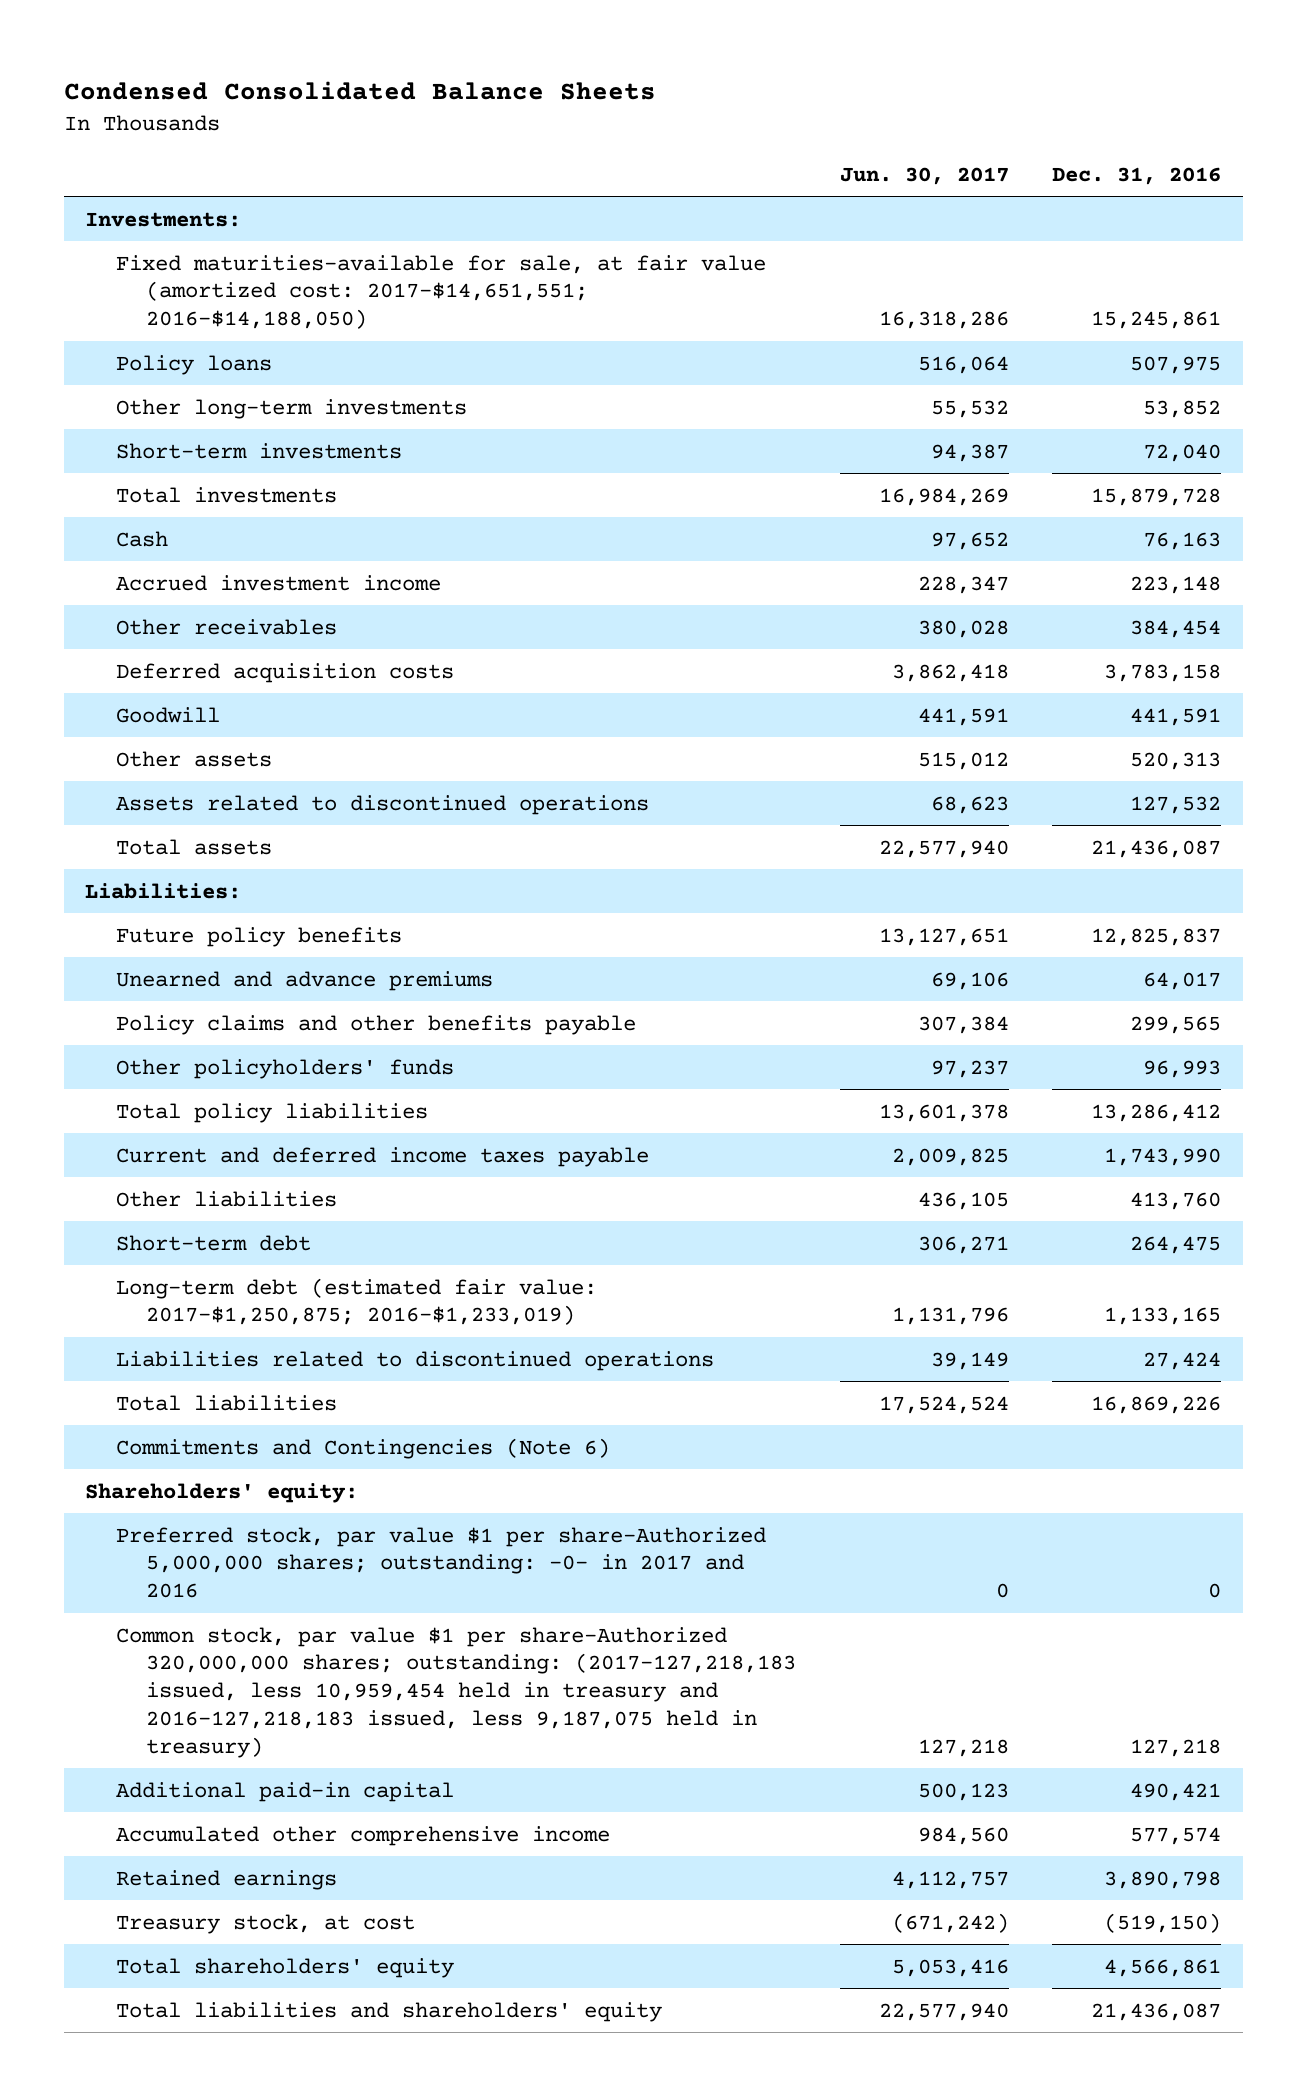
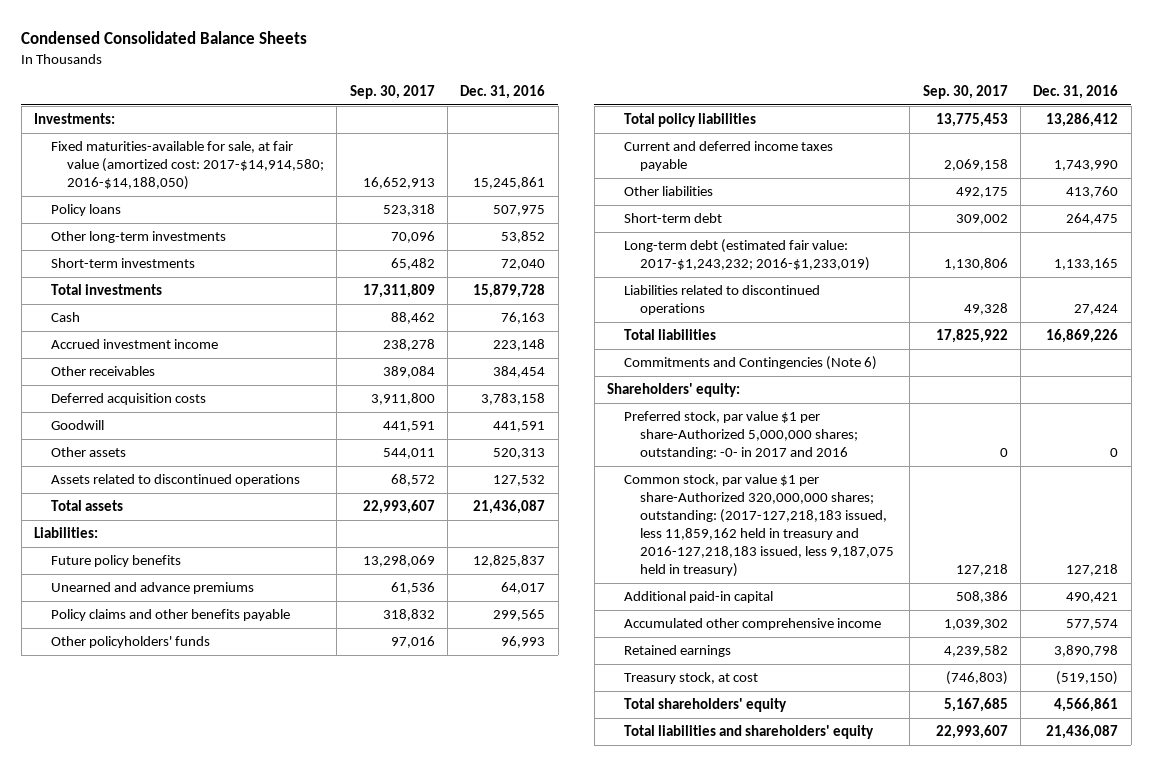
- | Jun. 30, 2017 | Dec. 31, 2016
+ | Sep. 30, 2017 | Dec. 31, 2016
- Fixed maturities-available for sale, at fair value (amortized cost: 2017-$14,651,551; 2016-$14,188,050) | 16,318,286 | 15,245,861
+ Fixed maturities-available for sale, at fair value (amortized cost: 2017-$14,914,580; 2016-$14,188,050) | 16,652,913 | 15,245,861
- Long-term debt (estimated fair value: 2017-$1,250,875; 2016-$1,233,019) | 1,131,796 | 1,133,165
+ Long-term debt (estimated fair value: 2017-$1,243,232; 2016-$1,233,019) | 1,130,806 | 1,133,165
- Common stock, par value $1 per share-Authorized 320,000,000 shares; outstanding: (2017-127,218,183 issued, less 10,959,454 held in treasury and 2016-127,218,183 issued, less 9,187,075 held in treasury) | 127,218 | 127,218
+ Common stock, par value $1 per share-Authorized 320,000,000 shares; outstanding: (2017-127,218,183 issued, less 11,859,162 held in treasury and 2016-127,218,183 issued, less 9,187,075 held in treasury) | 127,218 | 127,218

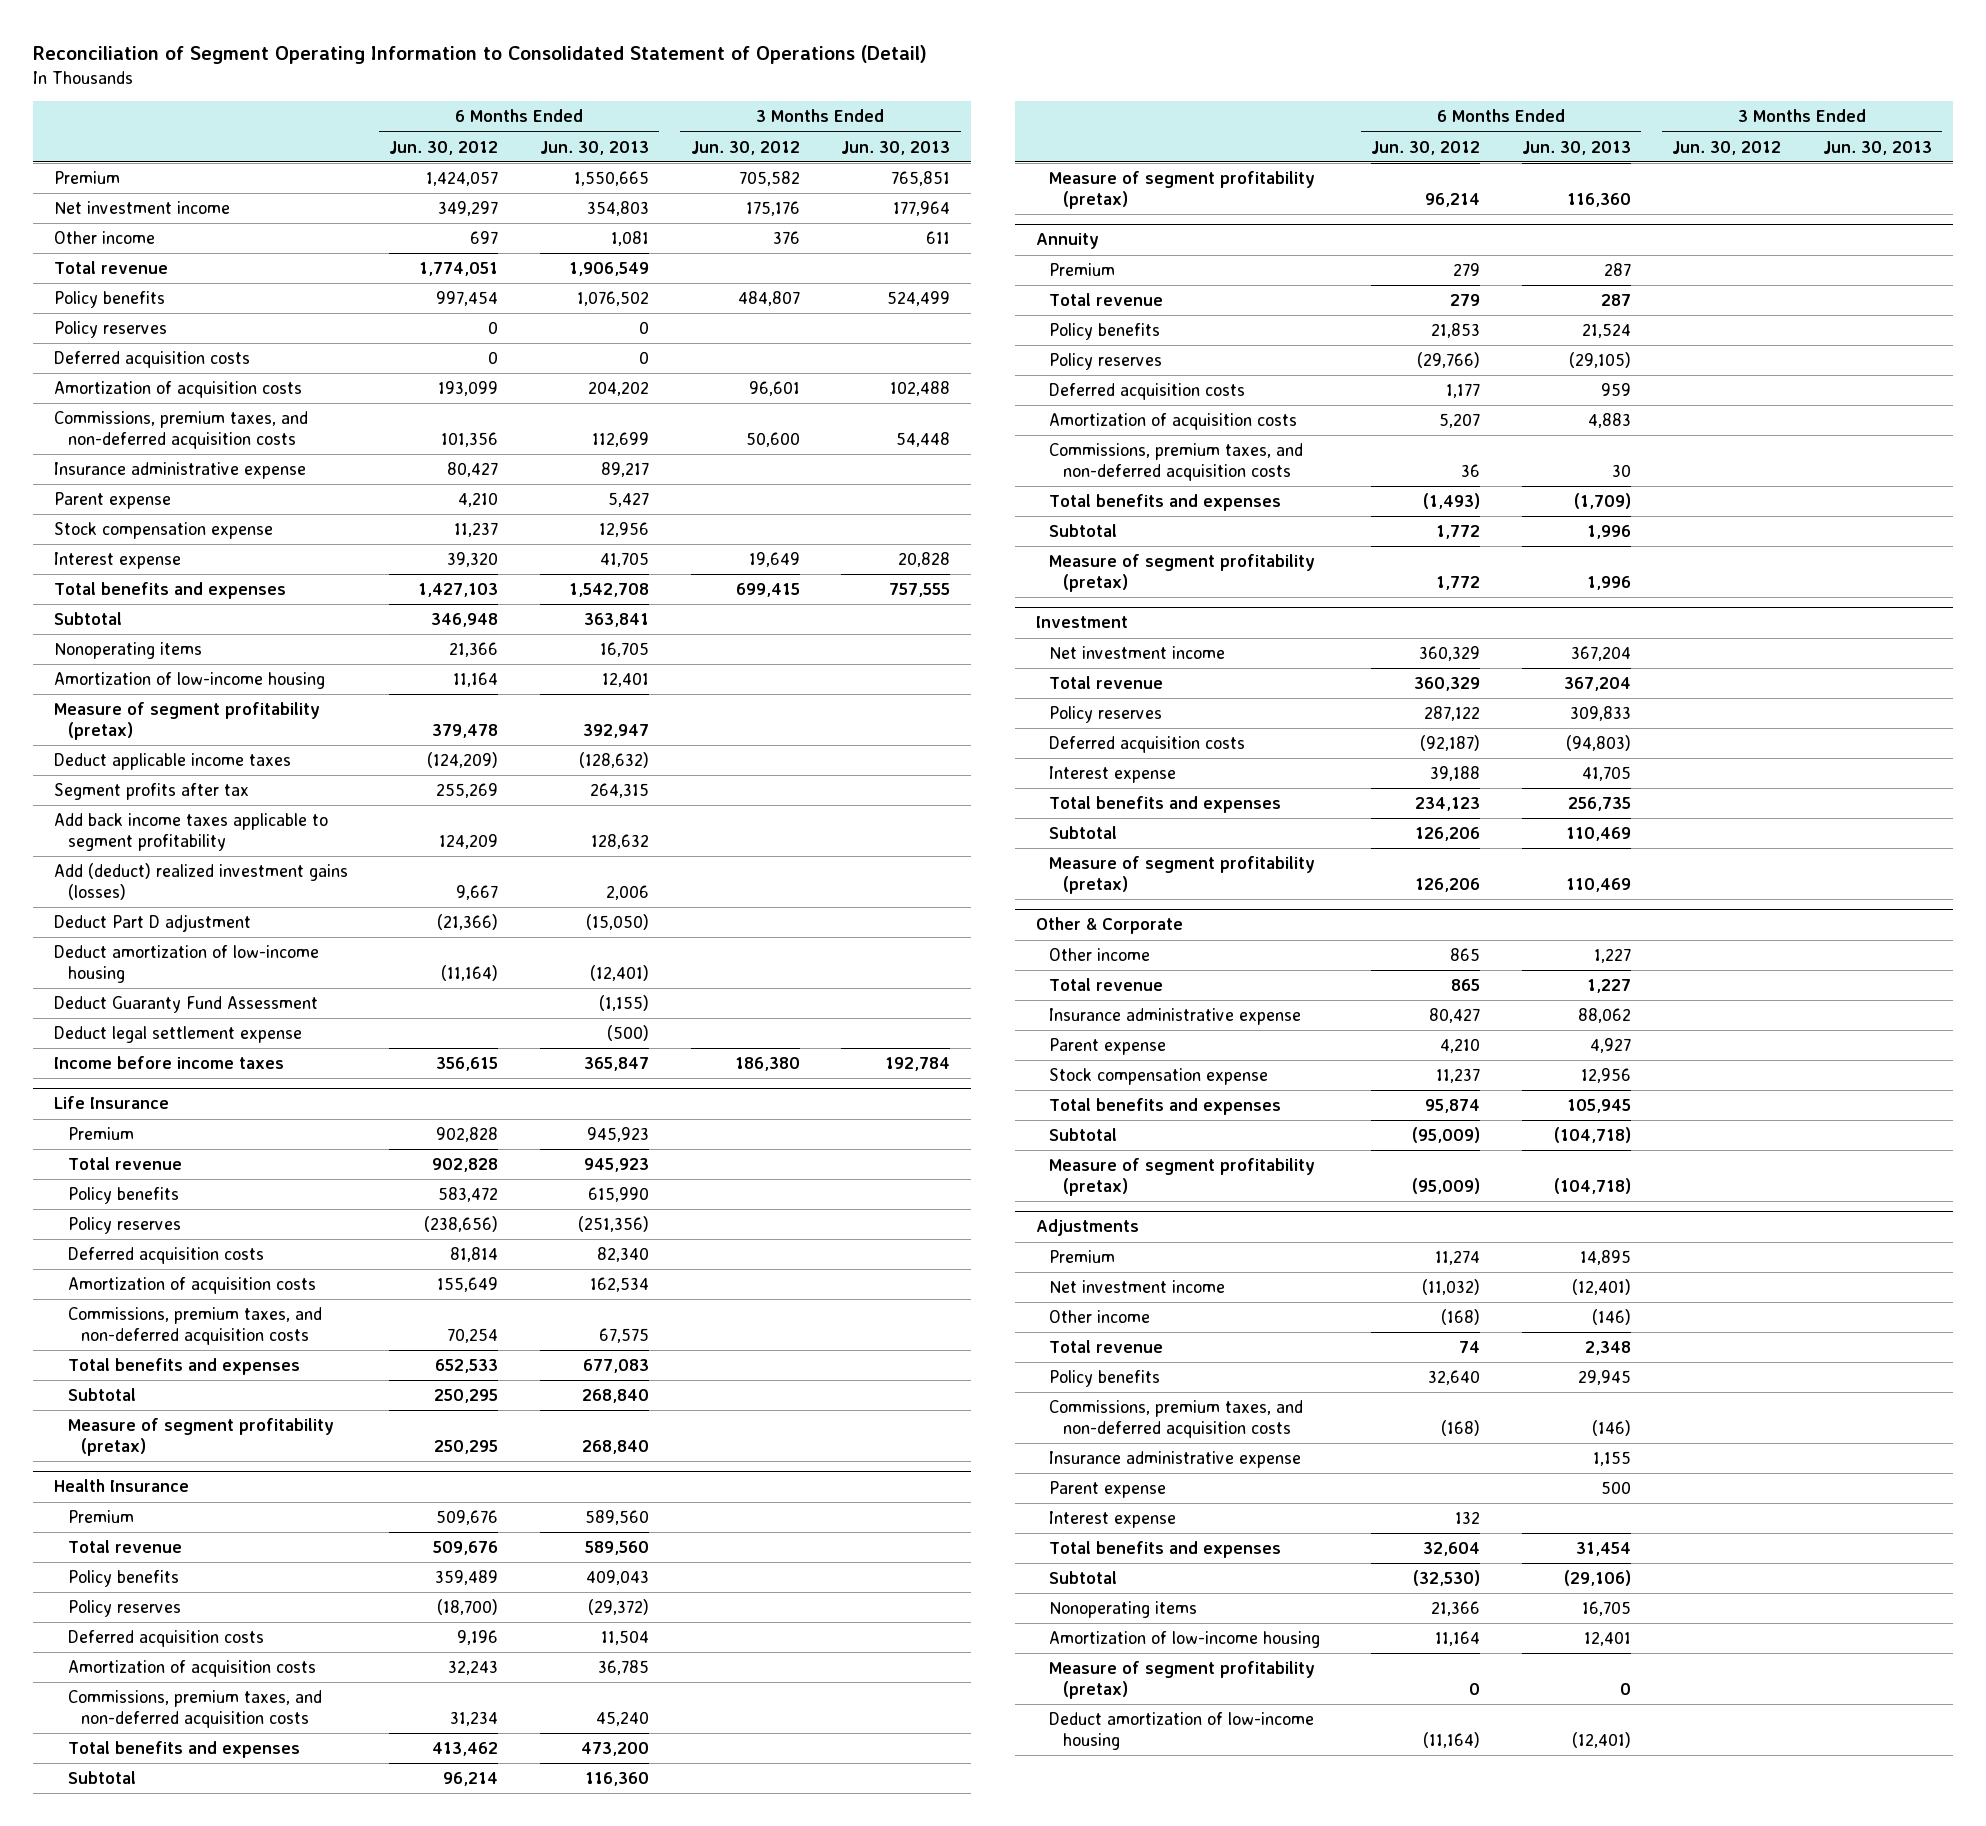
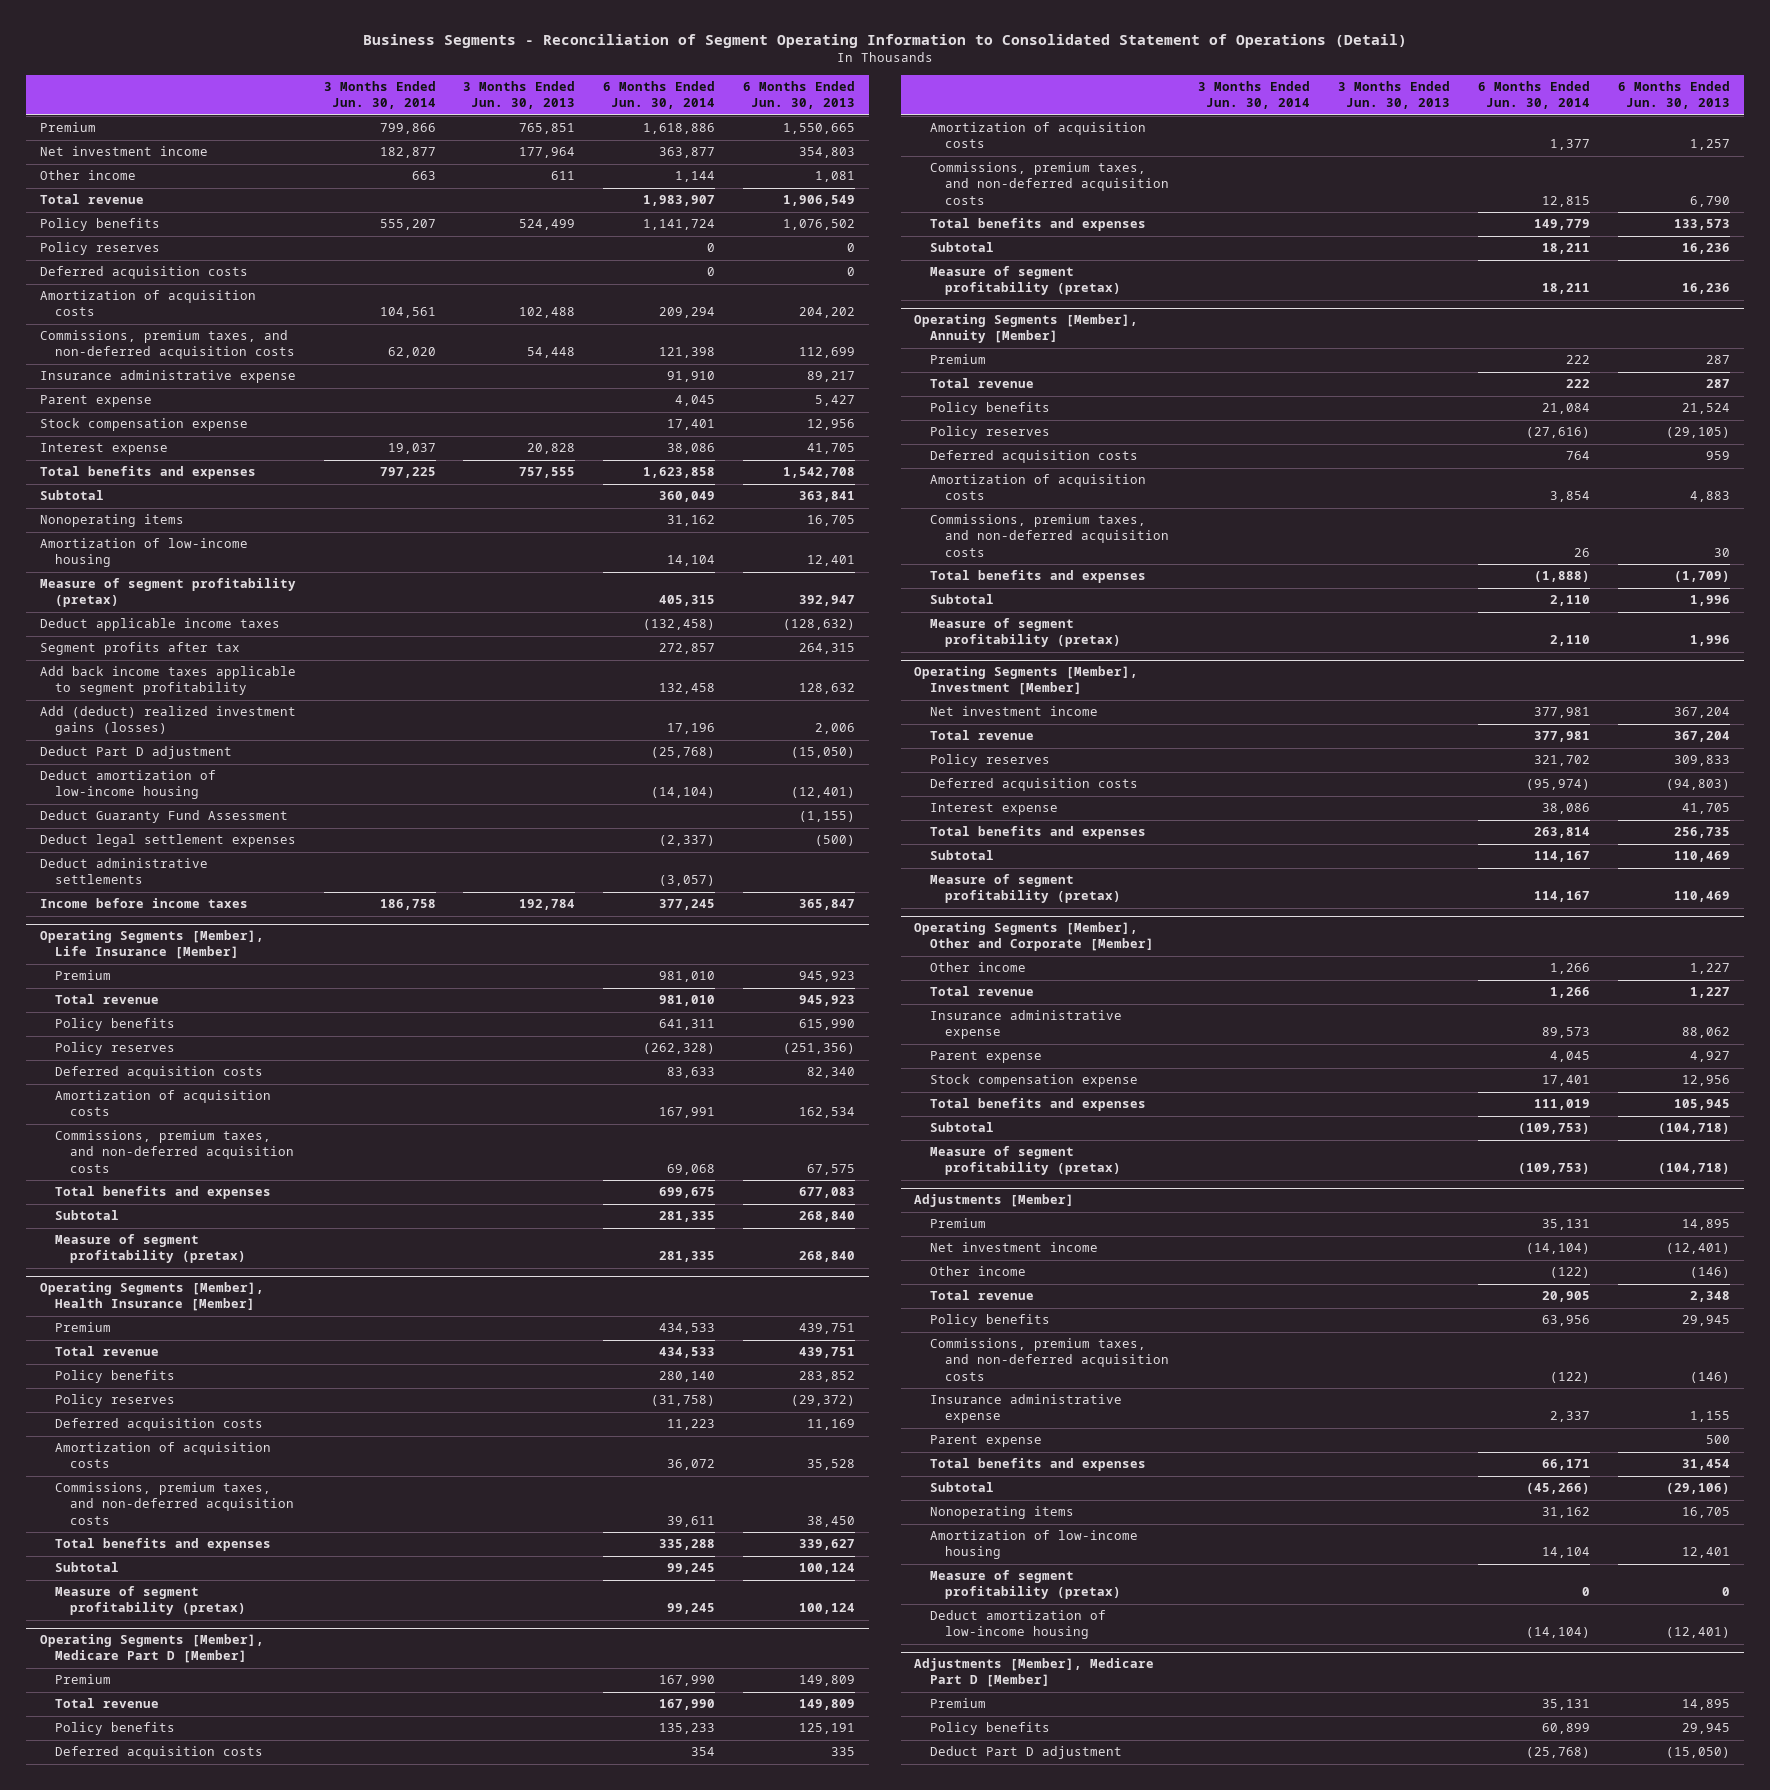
- Reconciliation of Segment Operating Information to Consolidated Statement of Operations (Detail)
+ Business Segments - Reconciliation of Segment Operating Information to Consolidated Statement of Operations (Detail)
- | 6 Months Ended Jun. 30, 2012 | 6 Months Ended Jun. 30, 2013 | 3 Months Ended Jun. 30, 2012 | 3 Months Ended Jun. 30, 2013
+ | 3 Months Ended Jun. 30, 2014 | 3 Months Ended Jun. 30, 2013 | 6 Months Ended Jun. 30, 2014 | 6 Months Ended Jun. 30, 2013
- Deduct legal settlement expense | | (500) | |
+ Deduct legal settlement expenses | | | (2,337) | (500)
+ Deduct administrative settlements | | | (3,057) |
- Life Insurance
+ Operating Segments [Member], Life Insurance [Member]
- Health Insurance
- Premium | 509,676 | 589,560 | |
- Total revenue | 509,676 | 589,560 | |
- Policy benefits | 359,489 | 409,043 | |
+ Operating Segments [Member], Health Insurance [Member]
+ Premium | | | 434,533 | 439,751
+ Total revenue | | | 434,533 | 439,751
+ Policy benefits | | | 280,140 | 283,852
- Deferred acquisition costs | 9,196 | 11,504 | |
- Amortization of acquisition costs | 32,243 | 36,785 | |
- Commissions, premium taxes, and non-deferred acquisition costs | 31,234 | 45,240 | |
- Total benefits and expenses | 413,462 | 473,200 | |
- Subtotal | 96,214 | 116,360 | |
- Measure of segment profitability (pretax) | 96,214 | 116,360 | |
- Annuity
+ Deferred acquisition costs | | | 11,223 | 11,169
+ Amortization of acquisition costs | | | 36,072 | 35,528
+ Commissions, premium taxes, and non-deferred acquisition costs | | | 39,611 | 38,450
+ Total benefits and expenses | | | 335,288 | 339,627
+ Subtotal | | | 99,245 | 100,124
+ Measure of segment profitability (pretax) | | | 99,245 | 100,124
+ Operating Segments [Member], Medicare Part D [Member]
+ Premium | | | 167,990 | 149,809
+ Total revenue | | | 167,990 | 149,809
+ Policy benefits | | | 135,233 | 125,191
+ Deferred acquisition costs | | | 354 | 335
+ Amortization of acquisition costs | | | 1,377 | 1,257
+ Commissions, premium taxes, and non-deferred acquisition costs | | | 12,815 | 6,790
+ Total benefits and expenses | | | 149,779 | 133,573
+ Subtotal | | | 18,211 | 16,236
+ Measure of segment profitability (pretax) | | | 18,211 | 16,236
+ Operating Segments [Member], Annuity [Member]
- Investment
+ Operating Segments [Member], Investment [Member]
- Other & Corporate
+ Operating Segments [Member], Other and Corporate [Member]
- Adjustments
+ Adjustments [Member]
- Interest expense | 132 | | |
+ Adjustments [Member], Medicare Part D [Member]
+ Premium | | | 35,131 | 14,895
+ Policy benefits | | | 60,899 | 29,945
+ Deduct Part D adjustment | | | (25,768) | (15,050)

